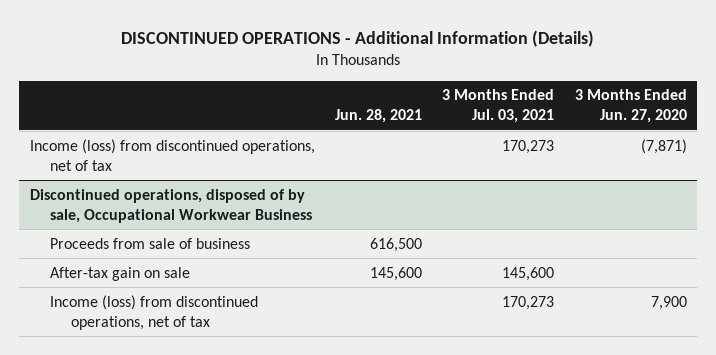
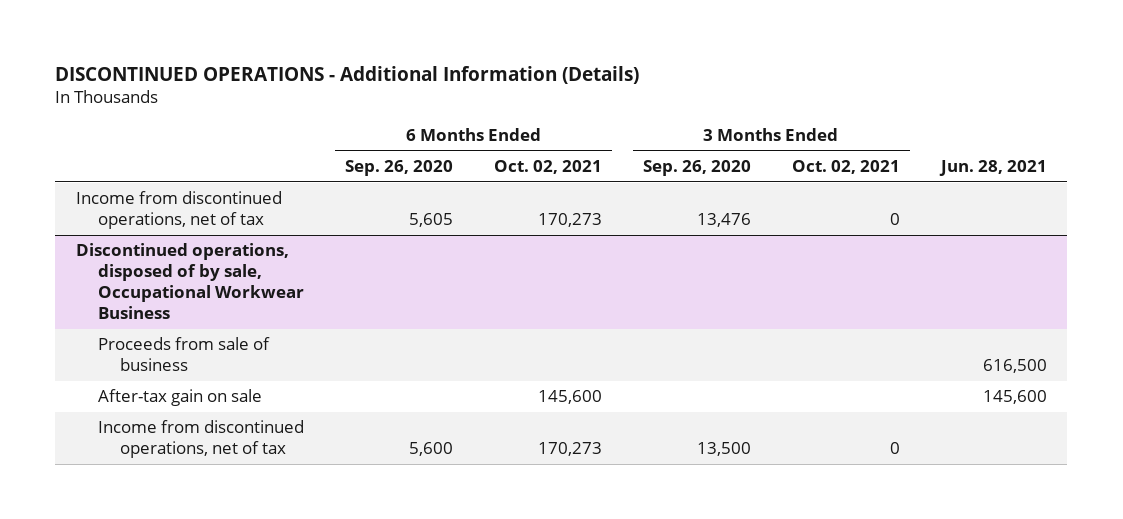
- | Jun. 28, 2021 | 3 Months Ended Jul. 03, 2021 | 3 Months Ended Jun. 27, 2020
+ | 6 Months Ended Sep. 26, 2020 | 6 Months Ended Oct. 02, 2021 | 3 Months Ended Sep. 26, 2020 | 3 Months Ended Oct. 02, 2021 | Jun. 28, 2021
- Income (loss) from discontinued operations, net of tax | | 170,273 | (7,871)
+ Income from discontinued operations, net of tax | 5,605 | 170,273 | 13,476 | 0 |
@ Discontinued operations, disposed of by sale, Occupational Workwear Business
- Income (loss) from discontinued operations, net of tax | | 170,273 | 7,900
+ Income from discontinued operations, net of tax | 5,600 | 170,273 | 13,500 | 0 |

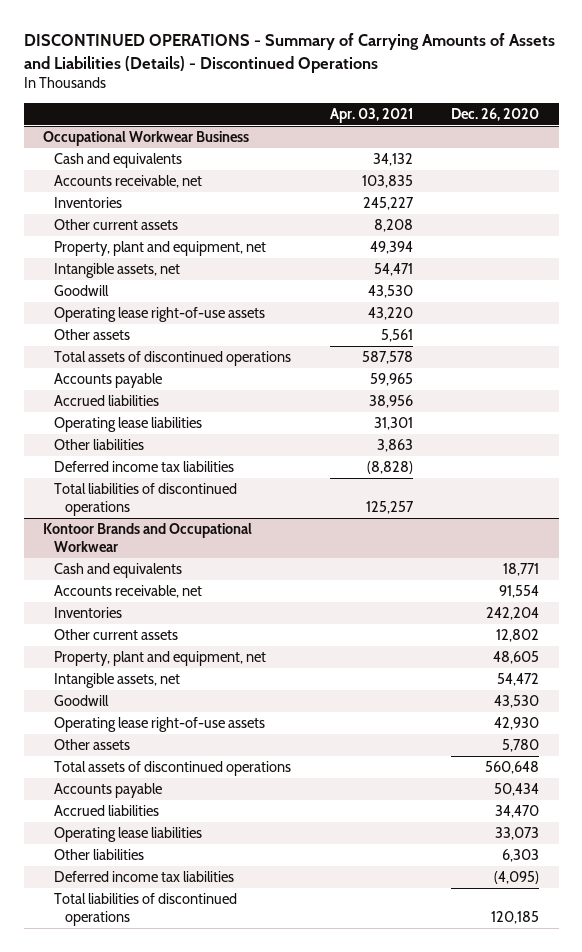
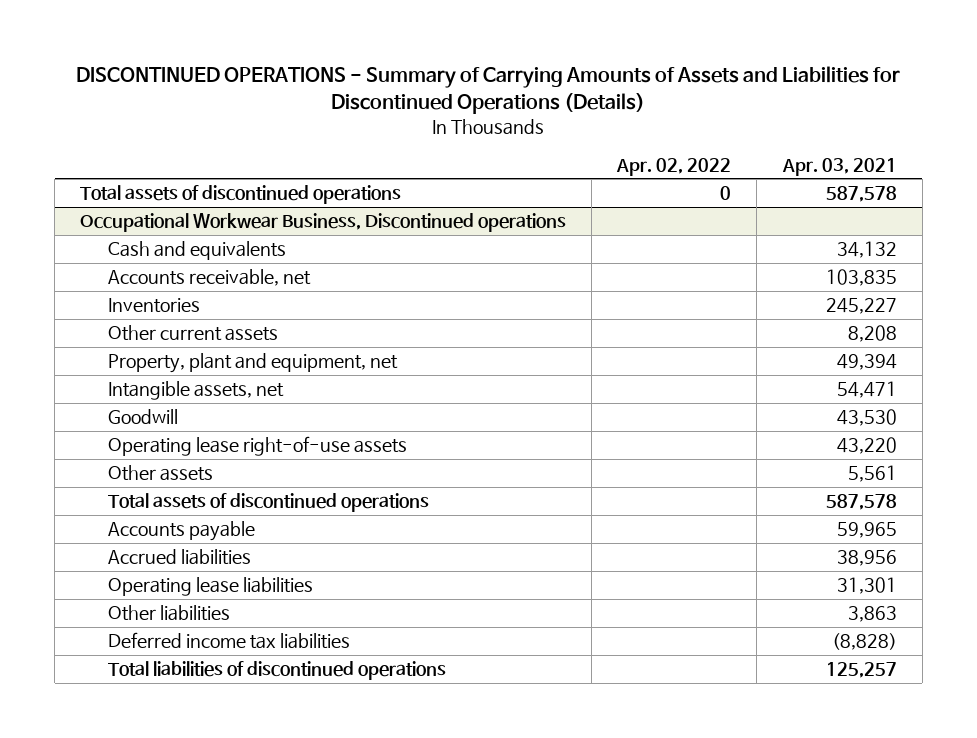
- DISCONTINUED OPERATIONS - Summary of Carrying Amounts of Assets and Liabilities (Details) - Discontinued Operations
+ DISCONTINUED OPERATIONS - Summary of Carrying Amounts of Assets and Liabilities for Discontinued Operations (Details)
- | Apr. 03, 2021 | Dec. 26, 2020
+ | Apr. 02, 2022 | Apr. 03, 2021
- Occupational Workwear Business
+ Total assets of discontinued operations | 0 | 587,578
+ Occupational Workwear Business, Discontinued operations
- Kontoor Brands and Occupational Workwear
- Cash and equivalents | | 18,771
- Accounts receivable, net | | 91,554
- Inventories | | 242,204
- Other current assets | | 12,802
- Property, plant and equipment, net | | 48,605
- Intangible assets, net | | 54,472
- Goodwill | | 43,530
- Operating lease right-of-use assets | | 42,930
- Other assets | | 5,780
- Total assets of discontinued operations | | 560,648
- Accounts payable | | 50,434
- Accrued liabilities | | 34,470
- Operating lease liabilities | | 33,073
- Other liabilities | | 6,303
- Deferred income tax liabilities | | (4,095)
- Total liabilities of discontinued operations | | 120,185

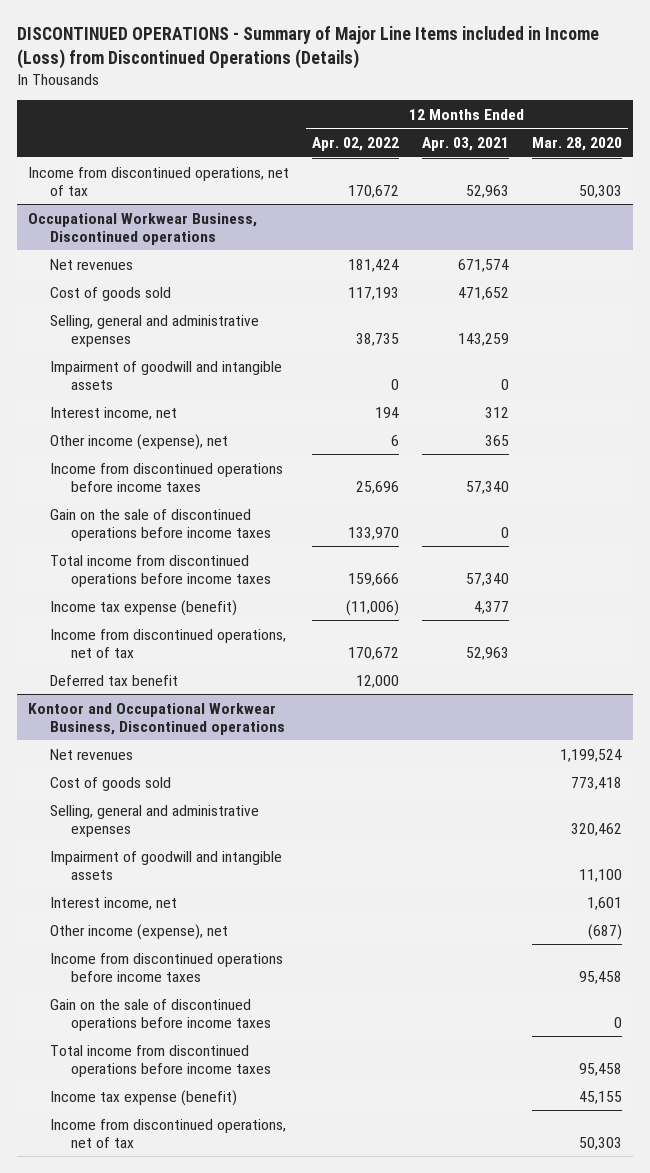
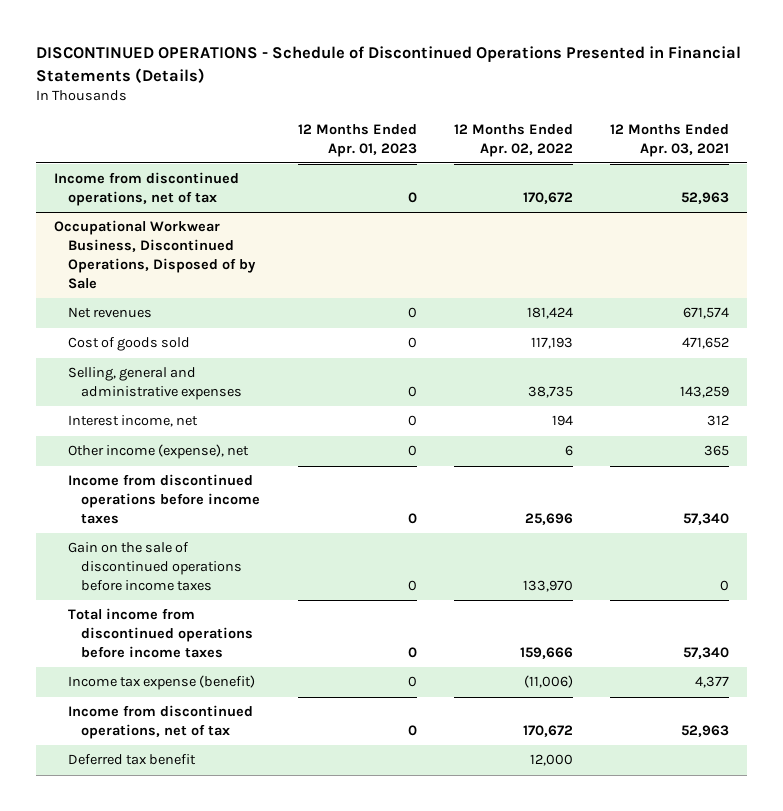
- DISCONTINUED OPERATIONS - Summary of Major Line Items included in Income (Loss) from Discontinued Operations (Details)
+ DISCONTINUED OPERATIONS - Schedule of Discontinued Operations Presented in Financial Statements (Details)
- | 12 Months Ended Apr. 02, 2022 | 12 Months Ended Apr. 03, 2021 | 12 Months Ended Mar. 28, 2020
+ | 12 Months Ended Apr. 01, 2023 | 12 Months Ended Apr. 02, 2022 | 12 Months Ended Apr. 03, 2021
- Occupational Workwear Business, Discontinued operations
+ Occupational Workwear Business, Discontinued Operations, Disposed of by Sale
- Impairment of goodwill and intangible assets | 0 | 0 |
- Kontoor and Occupational Workwear Business, Discontinued operations
- Net revenues | | | 1,199,524
- Cost of goods sold | | | 773,418
- Selling, general and administrative expenses | | | 320,462
- Impairment of goodwill and intangible assets | | | 11,100
- Interest income, net | | | 1,601
- Other income (expense), net | | | (687)
- Income from discontinued operations before income taxes | | | 95,458
- Gain on the sale of discontinued operations before income taxes | | | 0
- Total income from discontinued operations before income taxes | | | 95,458
- Income tax expense (benefit) | | | 45,155
- Income from discontinued operations, net of tax | | | 50,303

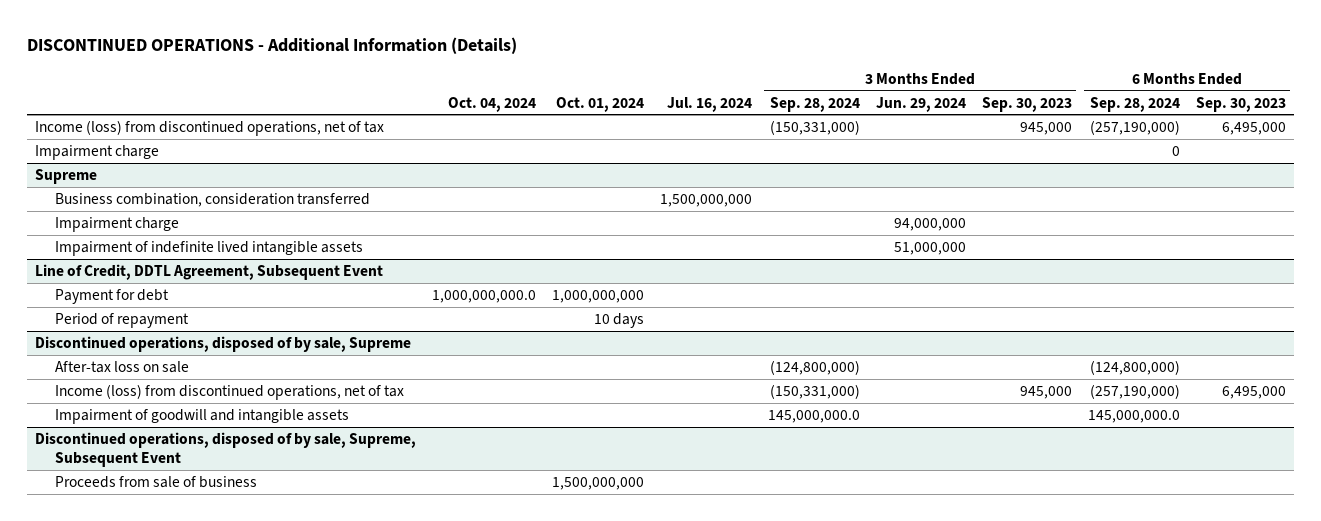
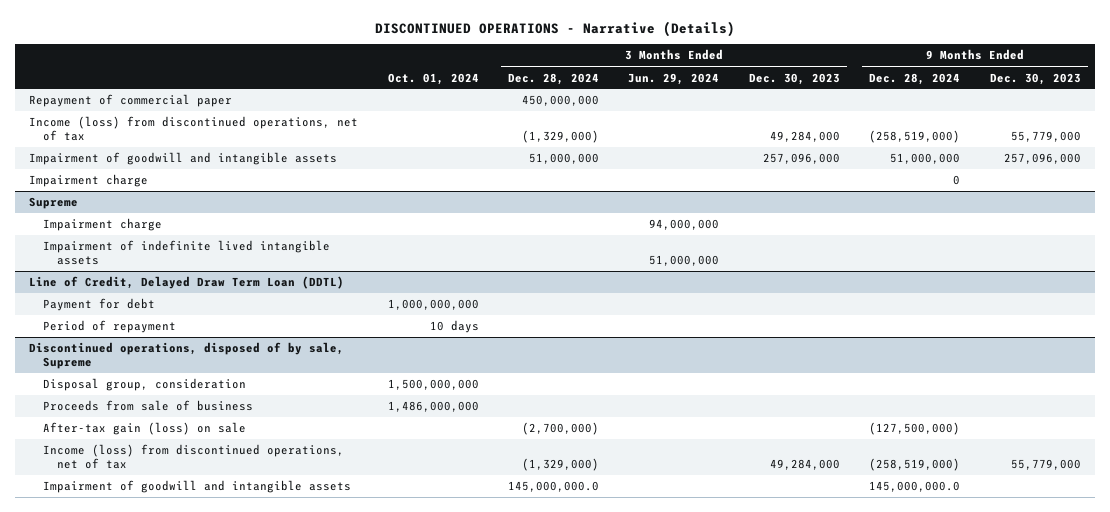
- DISCONTINUED OPERATIONS - Additional Information (Details)
+ DISCONTINUED OPERATIONS - Narrative (Details)
- | Oct. 04, 2024 | Oct. 01, 2024 | Jul. 16, 2024 | 3 Months Ended Sep. 28, 2024 | 3 Months Ended Jun. 29, 2024 | 3 Months Ended Sep. 30, 2023 | 6 Months Ended Sep. 28, 2024 | 6 Months Ended Sep. 30, 2023
+ | Oct. 01, 2024 | 3 Months Ended Dec. 28, 2024 | 3 Months Ended Jun. 29, 2024 | 3 Months Ended Dec. 30, 2023 | 9 Months Ended Dec. 28, 2024 | 9 Months Ended Dec. 30, 2023
+ Repayment of commercial paper | | 450,000,000 | | | |
+ Impairment of goodwill and intangible assets | | 51,000,000 | | 257,096,000 | 51,000,000 | 257,096,000
@ Supreme
- Business combination, consideration transferred | | | 1,500,000,000 | | | | |
- Line of Credit, DDTL Agreement, Subsequent Event
+ Line of Credit, Delayed Draw Term Loan (DDTL)
@ Discontinued operations, disposed of by sale, Supreme
- After-tax loss on sale | | | | (124,800,000) | | | (124,800,000) |
+ Disposal group, consideration | 1,500,000,000 | | | | |
+ Proceeds from sale of business | 1,486,000,000 | | | | |
+ After-tax gain (loss) on sale | | (2,700,000) | | | (127,500,000) |
- Discontinued operations, disposed of by sale, Supreme, Subsequent Event
- Proceeds from sale of business | | 1,500,000,000 | | | | | |

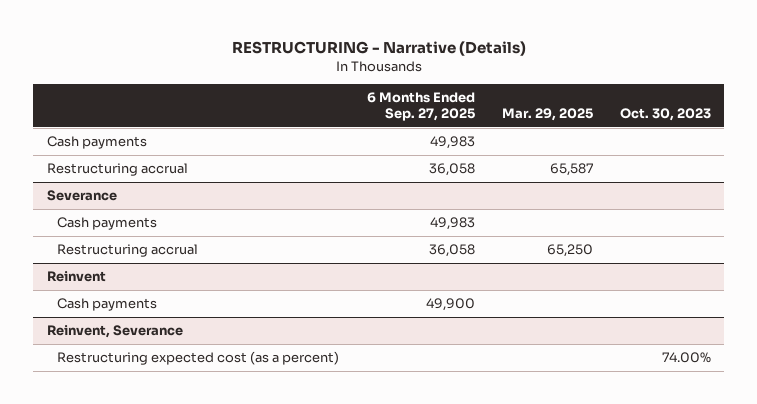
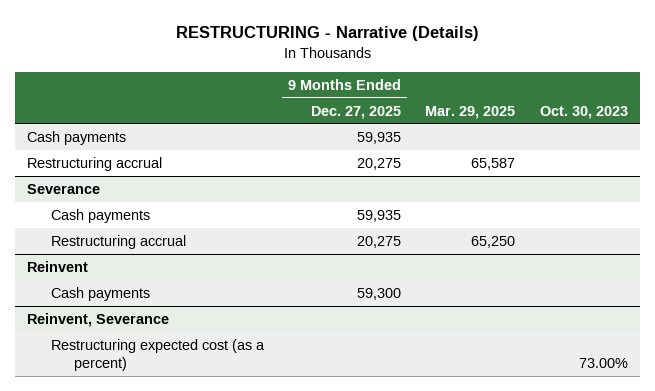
- | 6 Months Ended Sep. 27, 2025 | Mar. 29, 2025 | Oct. 30, 2023
+ | 9 Months Ended Dec. 27, 2025 | Mar. 29, 2025 | Oct. 30, 2023
@ Reinvent, Severance
- Restructuring expected cost (as a percent) | | | 74.00%
+ Restructuring expected cost (as a percent) | | | 73.00%

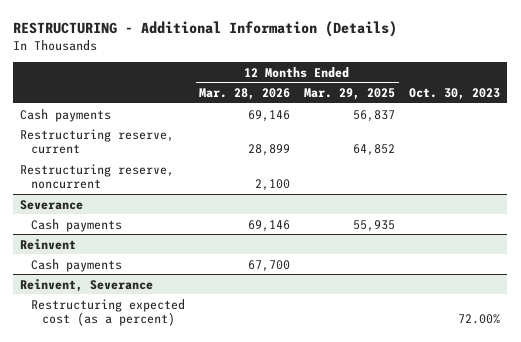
- RESTRUCTURING - Narrative (Details)
+ RESTRUCTURING - Additional Information (Details)
- | 9 Months Ended Dec. 27, 2025 | Mar. 29, 2025 | Oct. 30, 2023
+ | 12 Months Ended Mar. 28, 2026 | 12 Months Ended Mar. 29, 2025 | Oct. 30, 2023
- Restructuring accrual | 20,275 | 65,587 |
+ Restructuring reserve, current | 28,899 | 64,852 |
+ Restructuring reserve, noncurrent | 2,100 | |
@ Severance
- Restructuring accrual | 20,275 | 65,250 |
@ Reinvent, Severance
- Restructuring expected cost (as a percent) | | | 73.00%
+ Restructuring expected cost (as a percent) | | | 72.00%

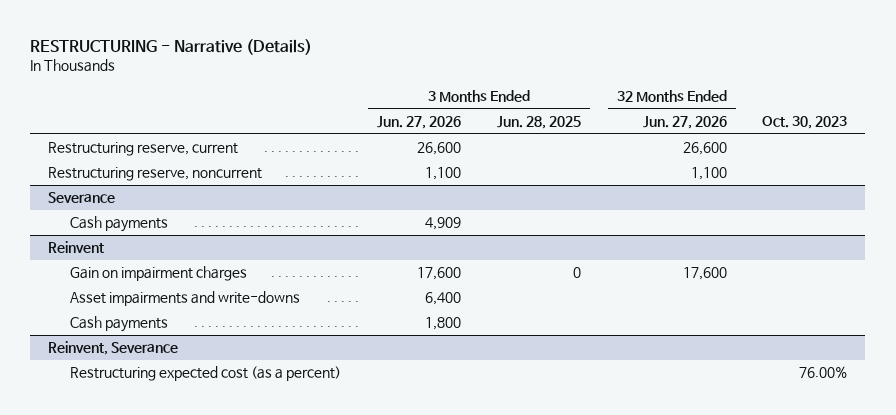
- RESTRUCTURING - Additional Information (Details)
+ RESTRUCTURING - Narrative (Details)
- | 12 Months Ended Mar. 28, 2026 | 12 Months Ended Mar. 29, 2025 | Oct. 30, 2023
+ | 3 Months Ended Jun. 27, 2026 | 3 Months Ended Jun. 28, 2025 | 32 Months Ended Jun. 27, 2026 | Oct. 30, 2023
- Cash payments | 69,146 | 56,837 |
@ Reinvent
+ Gain on impairment charges | 17,600 | 0 | 17,600 |
+ Asset impairments and write-downs | 6,400 | | |
@ Reinvent, Severance
- Restructuring expected cost (as a percent) | | | 72.00%
+ Restructuring expected cost (as a percent) | | | | 76.00%

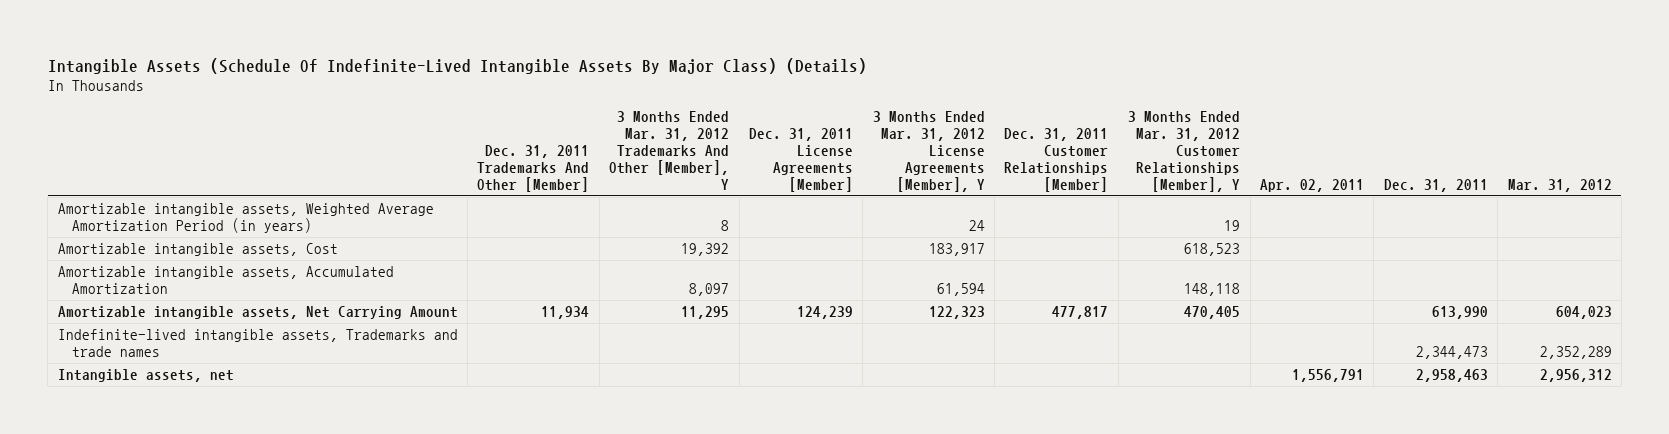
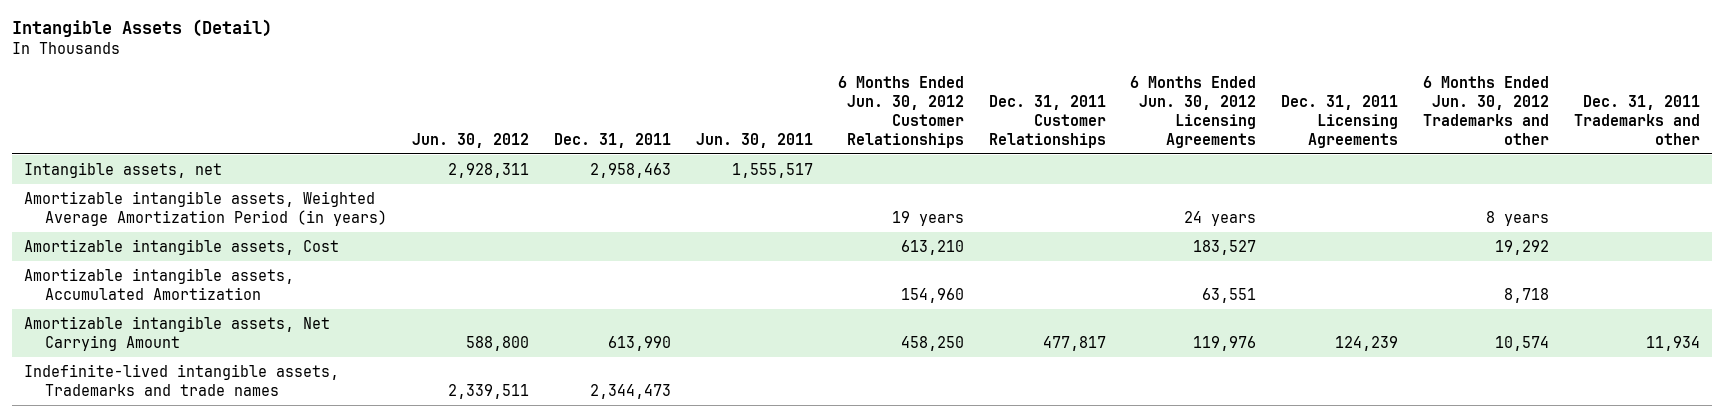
- Intangible Assets (Schedule Of Indefinite-Lived Intangible Assets By Major Class) (Details)
+ Intangible Assets (Detail)
- | Dec. 31, 2011 Trademarks And Other [Member] | 3 Months Ended Mar. 31, 2012 Trademarks And Other [Member], Y | Dec. 31, 2011 License Agreements [Member] | 3 Months Ended Mar. 31, 2012 License Agreements [Member], Y | Dec. 31, 2011 Customer Relationships [Member] | 3 Months Ended Mar. 31, 2012 Customer Relationships [Member], Y | Apr. 02, 2011 | Dec. 31, 2011 | Mar. 31, 2012
+ | Jun. 30, 2012 | Dec. 31, 2011 | Jun. 30, 2011 | 6 Months Ended Jun. 30, 2012 Customer Relationships | Dec. 31, 2011 Customer Relationships | 6 Months Ended Jun. 30, 2012 Licensing Agreements | Dec. 31, 2011 Licensing Agreements | 6 Months Ended Jun. 30, 2012 Trademarks and other | Dec. 31, 2011 Trademarks and other
moved up: Intangible assets, net | 2,928,311 | 2,958,463 | 1,555,517 | | | | | |

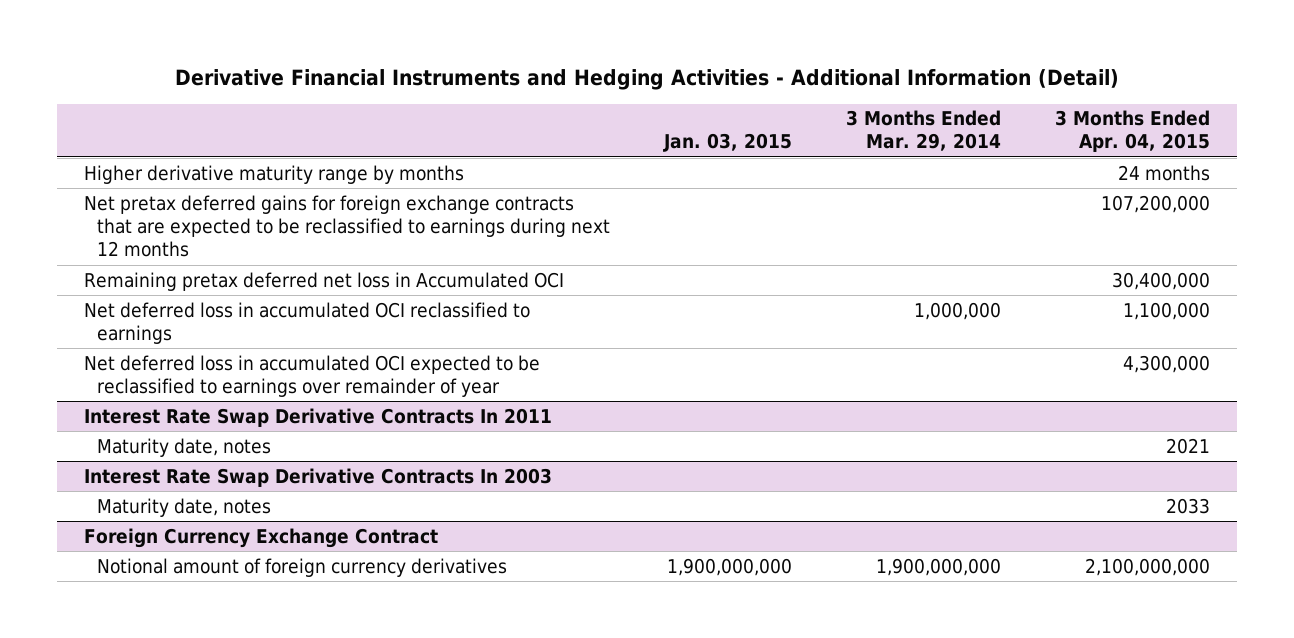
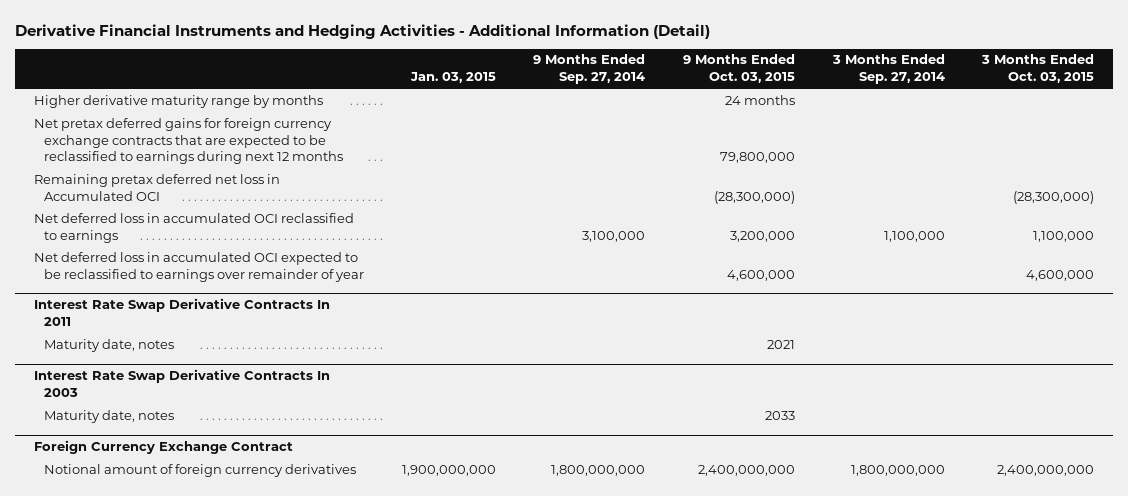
- | Jan. 03, 2015 | 3 Months Ended Mar. 29, 2014 | 3 Months Ended Apr. 04, 2015
+ | Jan. 03, 2015 | 9 Months Ended Sep. 27, 2014 | 9 Months Ended Oct. 03, 2015 | 3 Months Ended Sep. 27, 2014 | 3 Months Ended Oct. 03, 2015
- Net pretax deferred gains for foreign exchange contracts that are expected to be reclassified to earnings during next 12 months | | | 107,200,000
+ Net pretax deferred gains for foreign currency exchange contracts that are expected to be reclassified to earnings during next 12 months | | | 79,800,000 | |

